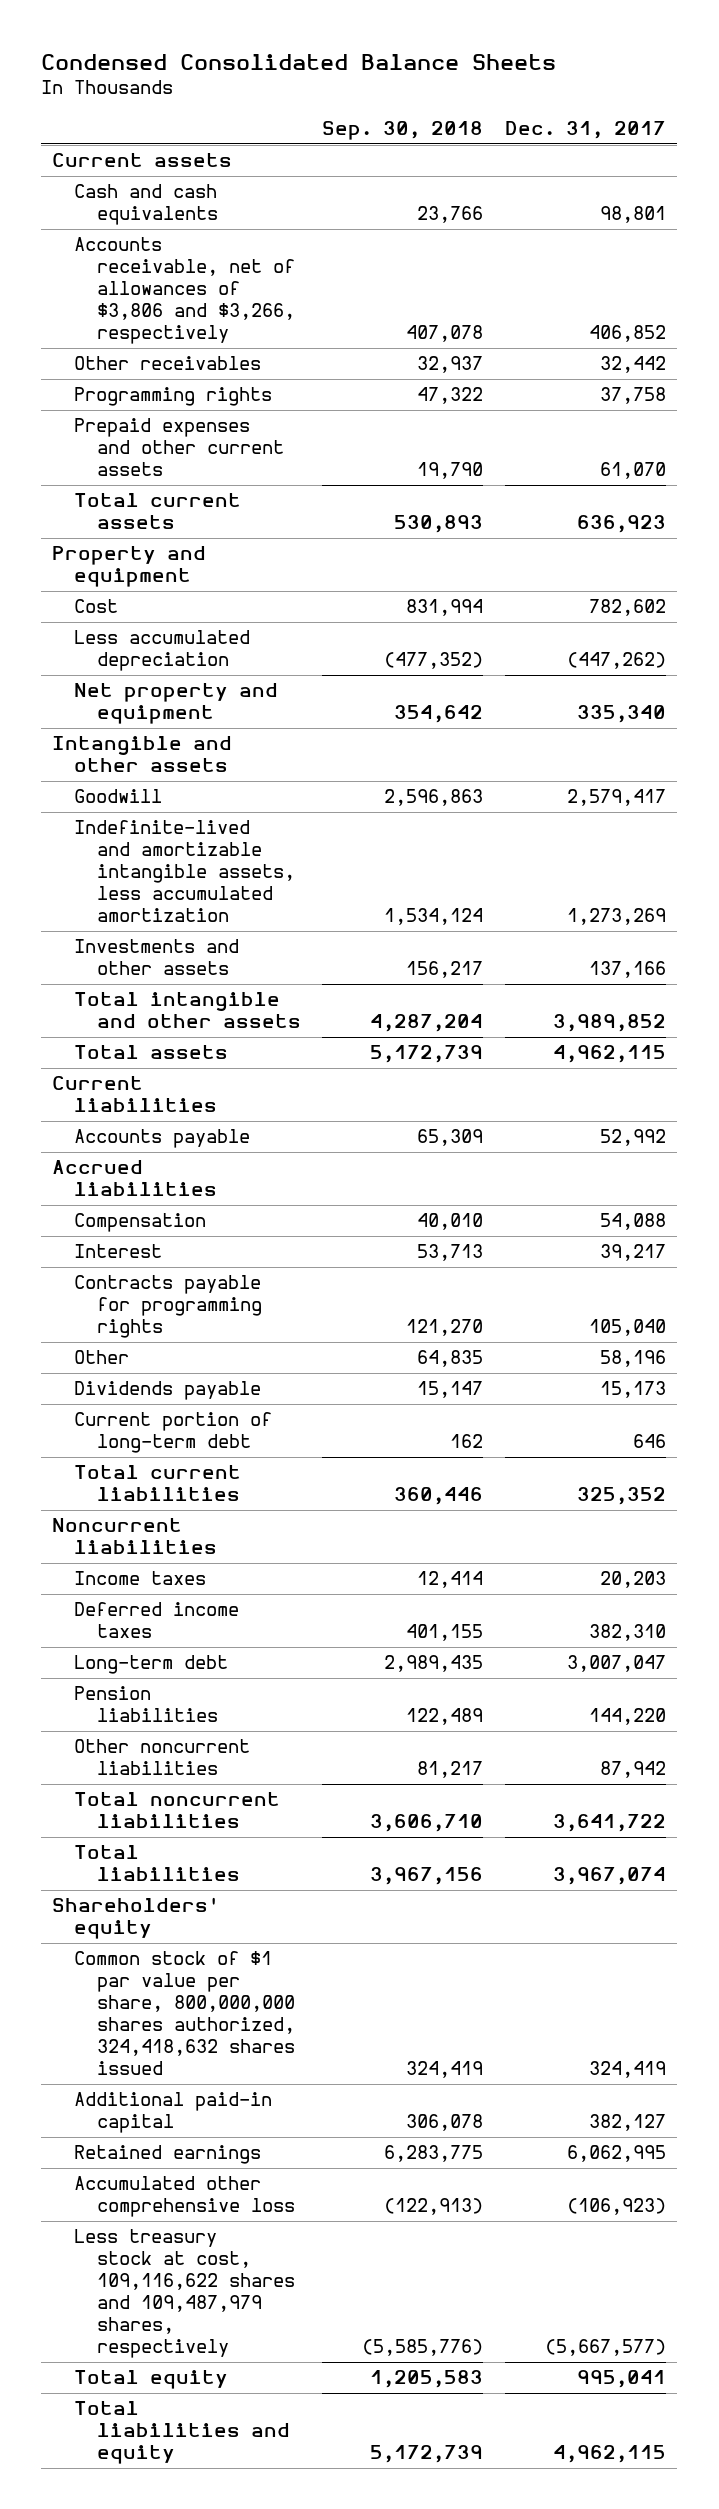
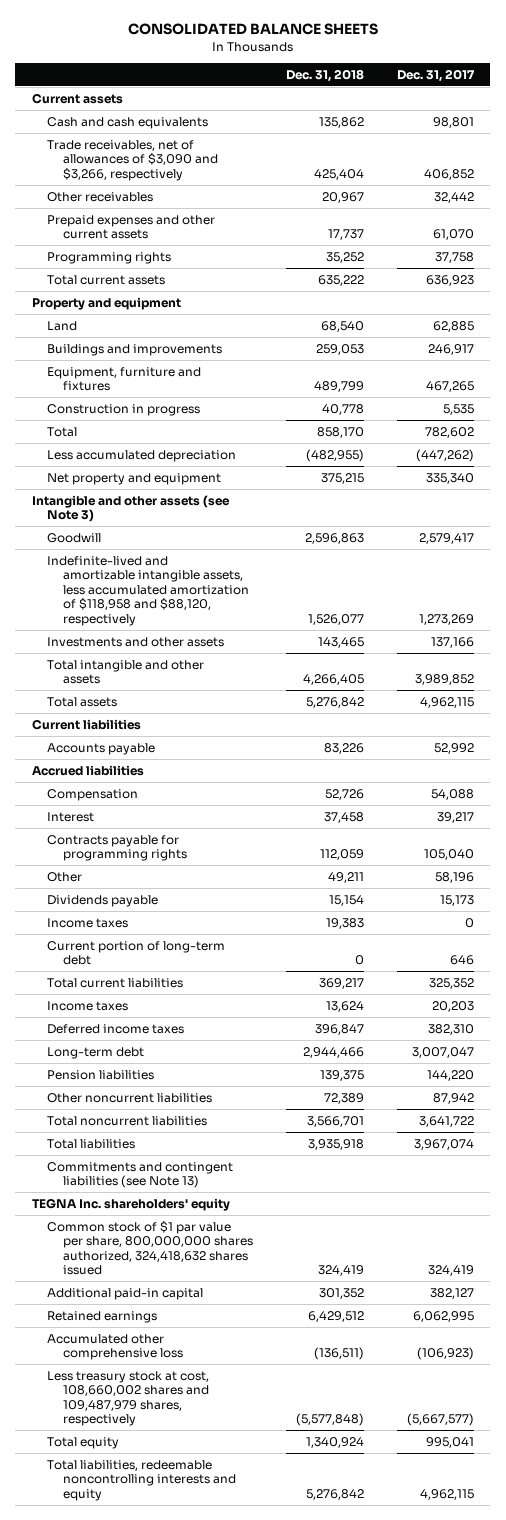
- Condensed Consolidated Balance Sheets
+ CONSOLIDATED BALANCE SHEETS
- | Sep. 30, 2018 | Dec. 31, 2017
+ | Dec. 31, 2018 | Dec. 31, 2017
- Accounts receivable, net of allowances of $3,806 and $3,266, respectively | 407,078 | 406,852
+ Trade receivables, net of allowances of $3,090 and $3,266, respectively | 425,404 | 406,852
moved down: Programming rights | 35,252 | 37,758
- Cost | 831,994 | 782,602
+ Land | 68,540 | 62,885
+ Buildings and improvements | 259,053 | 246,917
+ Equipment, furniture and fixtures | 489,799 | 467,265
+ Construction in progress | 40,778 | 5,535
+ Total | 858,170 | 782,602
- Intangible and other assets
+ Intangible and other assets (see Note 3)
- Indefinite-lived and amortizable intangible assets, less accumulated amortization | 1,534,124 | 1,273,269
+ Indefinite-lived and amortizable intangible assets, less accumulated amortization of $118,958 and $88,120, respectively | 1,526,077 | 1,273,269
+ Income taxes | 19,383 | 0
- Noncurrent liabilities
- Shareholders' equity
+ Commitments and contingent liabilities (see Note 13)
+ TEGNA Inc. shareholders' equity
- Less treasury stock at cost, 109,116,622 shares and 109,487,979 shares, respectively | (5,585,776) | (5,667,577)
+ Less treasury stock at cost, 108,660,002 shares and 109,487,979 shares, respectively | (5,577,848) | (5,667,577)
- Total liabilities and equity | 5,172,739 | 4,962,115
+ Total liabilities, redeemable noncontrolling interests and equity | 5,276,842 | 4,962,115

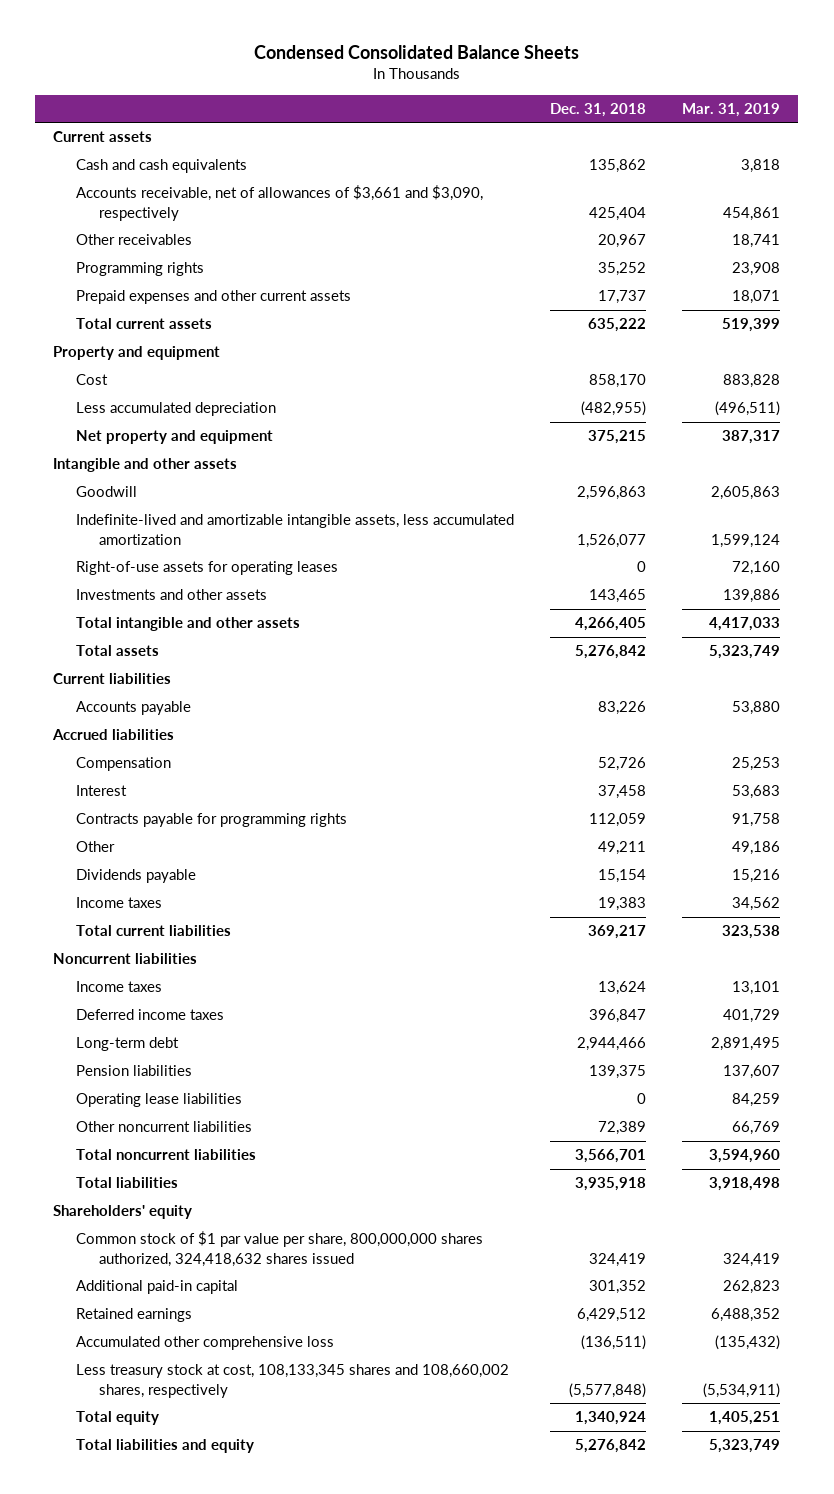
- CONSOLIDATED BALANCE SHEETS
+ Condensed Consolidated Balance Sheets
- | Dec. 31, 2018 | Dec. 31, 2017
+ | Dec. 31, 2018 | Mar. 31, 2019
- Trade receivables, net of allowances of $3,090 and $3,266, respectively | 425,404 | 406,852
+ Accounts receivable, net of allowances of $3,661 and $3,090, respectively | 425,404 | 454,861
moved down: Prepaid expenses and other current assets | 17,737 | 18,071
- Land | 68,540 | 62,885
- Buildings and improvements | 259,053 | 246,917
- Equipment, furniture and fixtures | 489,799 | 467,265
- Construction in progress | 40,778 | 5,535
- Total | 858,170 | 782,602
+ Cost | 858,170 | 883,828
- Intangible and other assets (see Note 3)
+ Intangible and other assets
- Indefinite-lived and amortizable intangible assets, less accumulated amortization of $118,958 and $88,120, respectively | 1,526,077 | 1,273,269
+ Indefinite-lived and amortizable intangible assets, less accumulated amortization | 1,526,077 | 1,599,124
+ Right-of-use assets for operating leases | 0 | 72,160
- Current portion of long-term debt | 0 | 646
+ Noncurrent liabilities
+ Operating lease liabilities | 0 | 84,259
- Commitments and contingent liabilities (see Note 13)
- TEGNA Inc. shareholders' equity
+ Shareholders' equity
- Less treasury stock at cost, 108,660,002 shares and 109,487,979 shares, respectively | (5,577,848) | (5,667,577)
+ Less treasury stock at cost, 108,133,345 shares and 108,660,002 shares, respectively | (5,577,848) | (5,534,911)
- Total liabilities, redeemable noncontrolling interests and equity | 5,276,842 | 4,962,115
+ Total liabilities and equity | 5,276,842 | 5,323,749

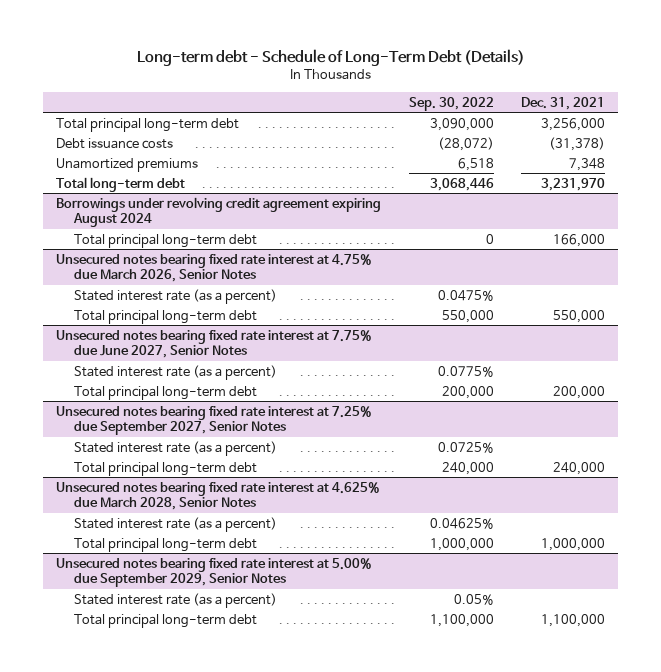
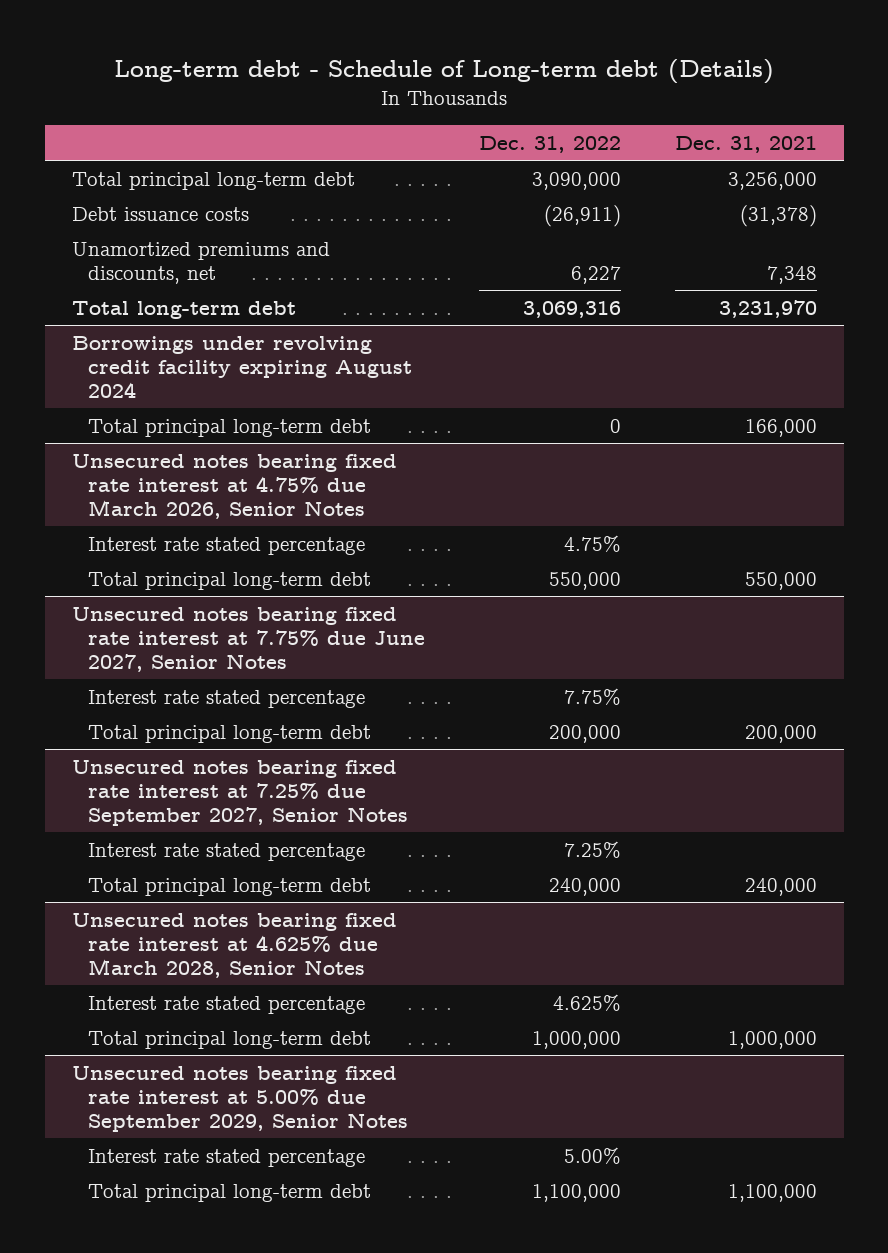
- Long-term debt - Schedule of Long-Term Debt (Details)
+ Long-term debt - Schedule of Long-term debt (Details)
- | Sep. 30, 2022 | Dec. 31, 2021
+ | Dec. 31, 2022 | Dec. 31, 2021
- Unamortized premiums | 6,518 | 7,348
+ Unamortized premiums and discounts, net | 6,227 | 7,348
- Borrowings under revolving credit agreement expiring August 2024
+ Borrowings under revolving credit facility expiring August 2024
@ Unsecured notes bearing fixed rate interest at 4.75% due March 2026, Senior Notes
- Stated interest rate (as a percent) | 0.0475% |
+ Interest rate stated percentage | 4.75% |
@ Unsecured notes bearing fixed rate interest at 7.75% due June 2027, Senior Notes
- Stated interest rate (as a percent) | 0.0775% |
+ Interest rate stated percentage | 7.75% |
@ Unsecured notes bearing fixed rate interest at 7.25% due September 2027, Senior Notes
- Stated interest rate (as a percent) | 0.0725% |
+ Interest rate stated percentage | 7.25% |
@ Unsecured notes bearing fixed rate interest at 4.625% due March 2028, Senior Notes
- Stated interest rate (as a percent) | 0.04625% |
+ Interest rate stated percentage | 4.625% |
@ Unsecured notes bearing fixed rate interest at 5.00% due September 2029, Senior Notes
- Stated interest rate (as a percent) | 0.05% |
+ Interest rate stated percentage | 5.00% |

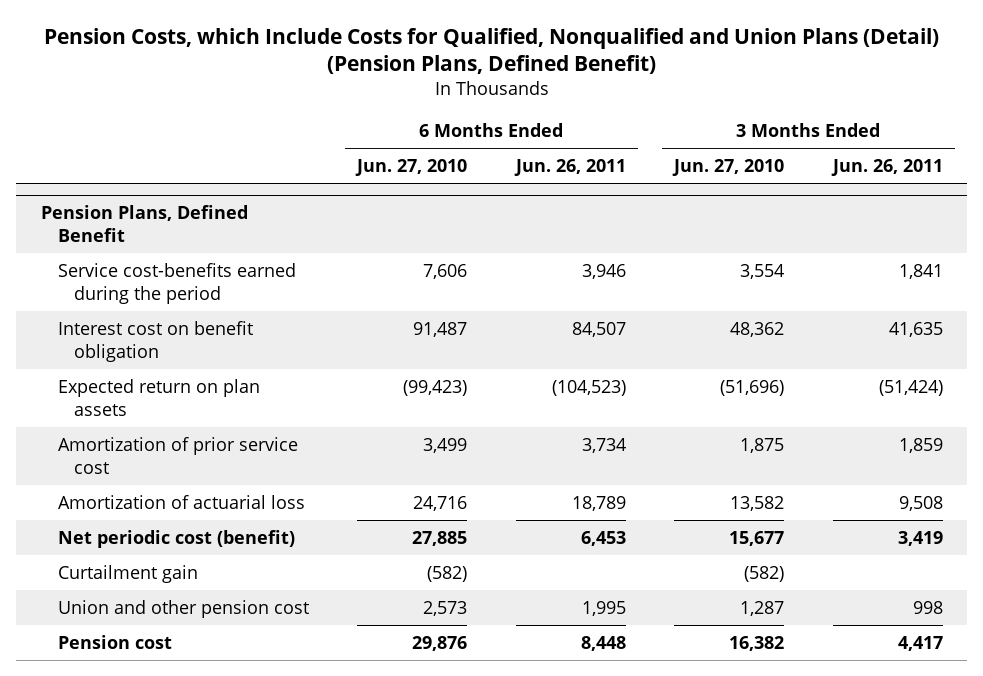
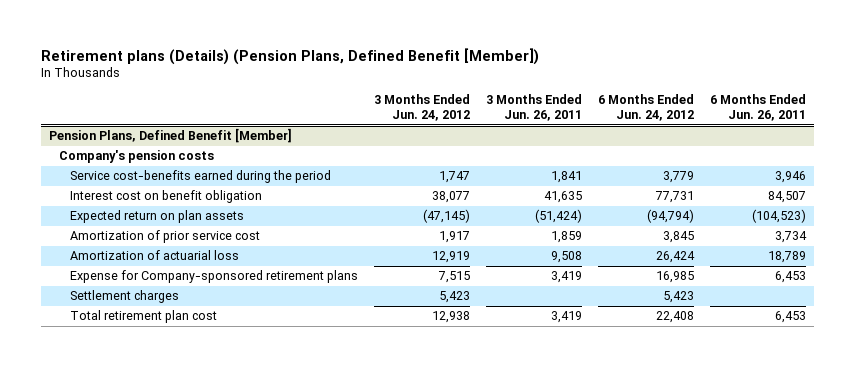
- Pension Costs, which Include Costs for Qualified, Nonqualified and Union Plans (Detail) (Pension Plans, Defined Benefit)
+ Retirement plans (Details) (Pension Plans, Defined Benefit [Member])
- | 6 Months Ended Jun. 27, 2010 | 6 Months Ended Jun. 26, 2011 | 3 Months Ended Jun. 27, 2010 | 3 Months Ended Jun. 26, 2011
+ | 3 Months Ended Jun. 24, 2012 | 3 Months Ended Jun. 26, 2011 | 6 Months Ended Jun. 24, 2012 | 6 Months Ended Jun. 26, 2011
- Pension Plans, Defined Benefit
+ Pension Plans, Defined Benefit [Member]
+ Company's pension costs
- Net periodic cost (benefit) | 27,885 | 6,453 | 15,677 | 3,419
- Curtailment gain | (582) | | (582) |
- Union and other pension cost | 2,573 | 1,995 | 1,287 | 998
- Pension cost | 29,876 | 8,448 | 16,382 | 4,417
+ Expense for Company-sponsored retirement plans | 7,515 | 3,419 | 16,985 | 6,453
+ Settlement charges | 5,423 | | 5,423 |
+ Total retirement plan cost | 12,938 | 3,419 | 22,408 | 6,453

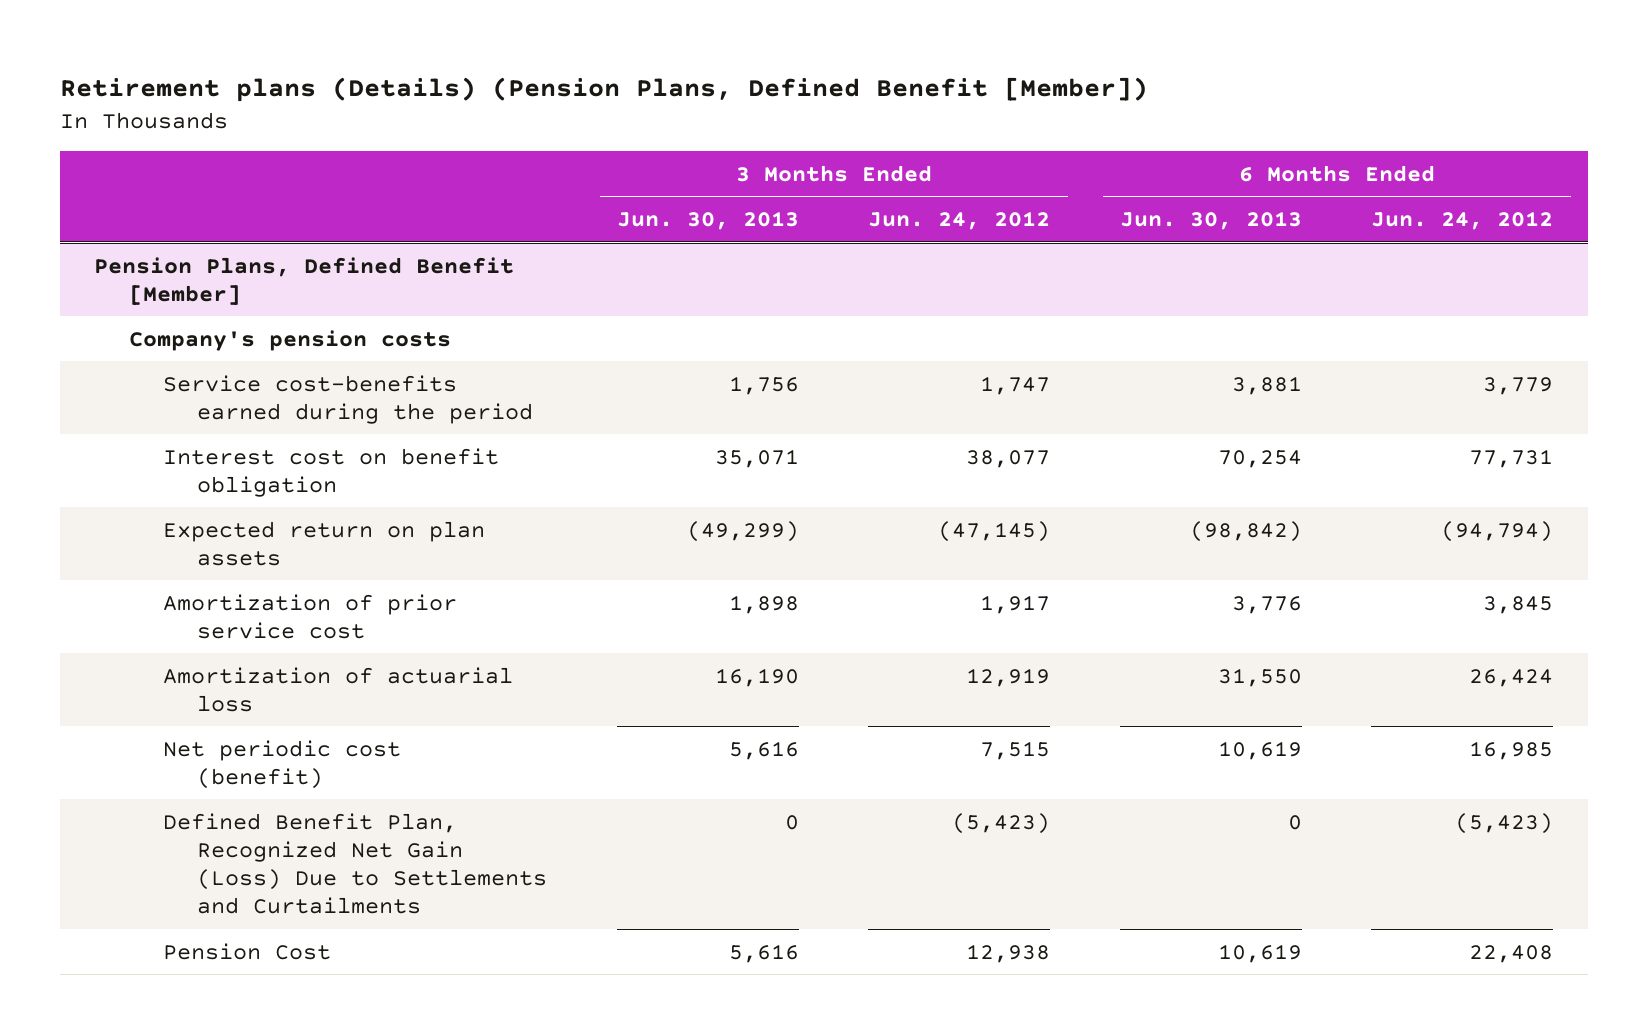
- | 3 Months Ended Jun. 24, 2012 | 3 Months Ended Jun. 26, 2011 | 6 Months Ended Jun. 24, 2012 | 6 Months Ended Jun. 26, 2011
+ | 3 Months Ended Jun. 30, 2013 | 3 Months Ended Jun. 24, 2012 | 6 Months Ended Jun. 30, 2013 | 6 Months Ended Jun. 24, 2012
@ Pension Plans, Defined Benefit [Member]
- Expense for Company-sponsored retirement plans | 7,515 | 3,419 | 16,985 | 6,453
- Settlement charges | 5,423 | | 5,423 |
- Total retirement plan cost | 12,938 | 3,419 | 22,408 | 6,453
+ Net periodic cost (benefit) | 5,616 | 7,515 | 10,619 | 16,985
+ Defined Benefit Plan, Recognized Net Gain (Loss) Due to Settlements and Curtailments | 0 | (5,423) | 0 | (5,423)
+ Pension Cost | 5,616 | 12,938 | 10,619 | 22,408

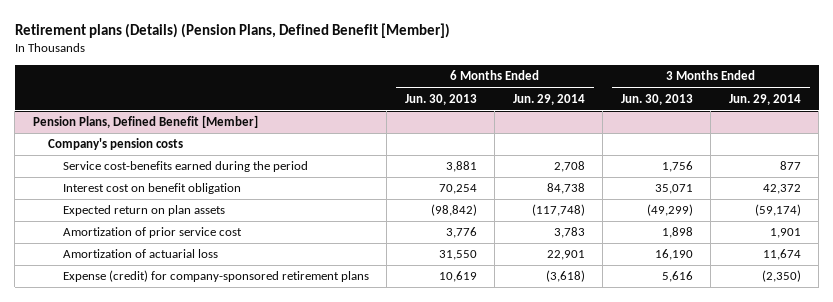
- | 3 Months Ended Jun. 30, 2013 | 3 Months Ended Jun. 24, 2012 | 6 Months Ended Jun. 30, 2013 | 6 Months Ended Jun. 24, 2012
+ | 6 Months Ended Jun. 30, 2013 | 6 Months Ended Jun. 29, 2014 | 3 Months Ended Jun. 30, 2013 | 3 Months Ended Jun. 29, 2014
@ Pension Plans, Defined Benefit [Member]
- Net periodic cost (benefit) | 5,616 | 7,515 | 10,619 | 16,985
- Defined Benefit Plan, Recognized Net Gain (Loss) Due to Settlements and Curtailments | 0 | (5,423) | 0 | (5,423)
- Pension Cost | 5,616 | 12,938 | 10,619 | 22,408
+ Expense (credit) for company-sponsored retirement plans | 10,619 | (3,618) | 5,616 | (2,350)

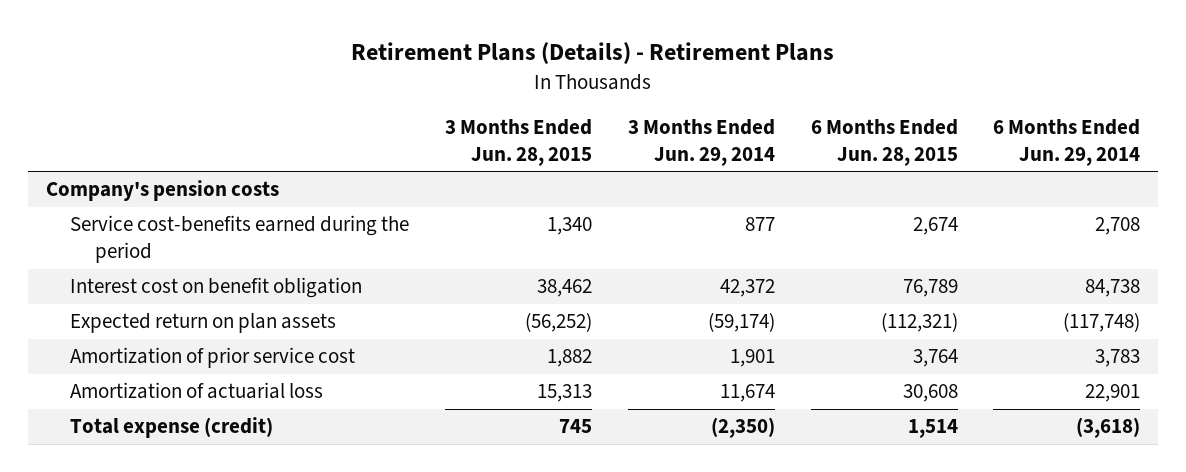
- Retirement plans (Details) (Pension Plans, Defined Benefit [Member])
+ Retirement Plans (Details) - Retirement Plans
- | 6 Months Ended Jun. 30, 2013 | 6 Months Ended Jun. 29, 2014 | 3 Months Ended Jun. 30, 2013 | 3 Months Ended Jun. 29, 2014
+ | 3 Months Ended Jun. 28, 2015 | 3 Months Ended Jun. 29, 2014 | 6 Months Ended Jun. 28, 2015 | 6 Months Ended Jun. 29, 2014
- Pension Plans, Defined Benefit [Member]
- Expense (credit) for company-sponsored retirement plans | 10,619 | (3,618) | 5,616 | (2,350)
+ Total expense (credit) | 745 | (2,350) | 1,514 | (3,618)

